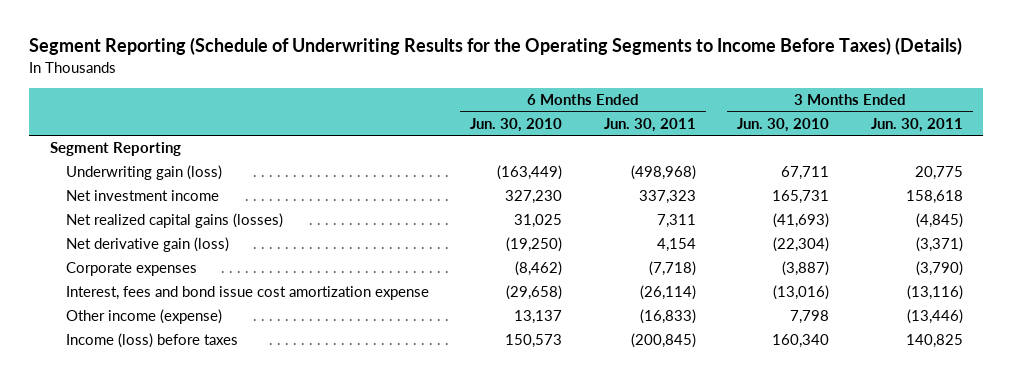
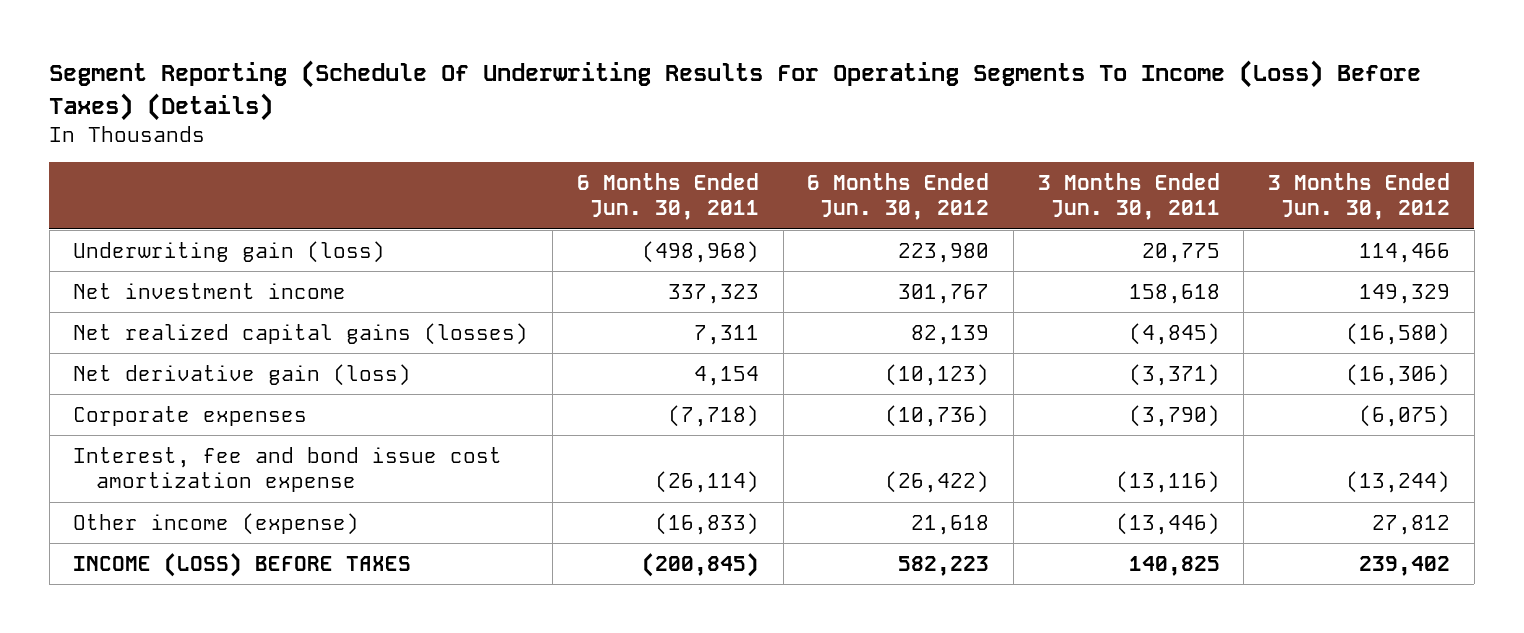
- Segment Reporting (Schedule of Underwriting Results for the Operating Segments to Income Before Taxes) (Details)
+ Segment Reporting (Schedule Of Underwriting Results For Operating Segments To Income (Loss) Before Taxes) (Details)
- | 6 Months Ended Jun. 30, 2010 | 6 Months Ended Jun. 30, 2011 | 3 Months Ended Jun. 30, 2010 | 3 Months Ended Jun. 30, 2011
+ | 6 Months Ended Jun. 30, 2011 | 6 Months Ended Jun. 30, 2012 | 3 Months Ended Jun. 30, 2011 | 3 Months Ended Jun. 30, 2012
- Segment Reporting
- Interest, fees and bond issue cost amortization expense | (29,658) | (26,114) | (13,016) | (13,116)
+ Interest, fee and bond issue cost amortization expense | (26,114) | (26,422) | (13,116) | (13,244)
- Income (loss) before taxes | 150,573 | (200,845) | 160,340 | 140,825
+ INCOME (LOSS) BEFORE TAXES | (200,845) | 582,223 | 140,825 | 239,402

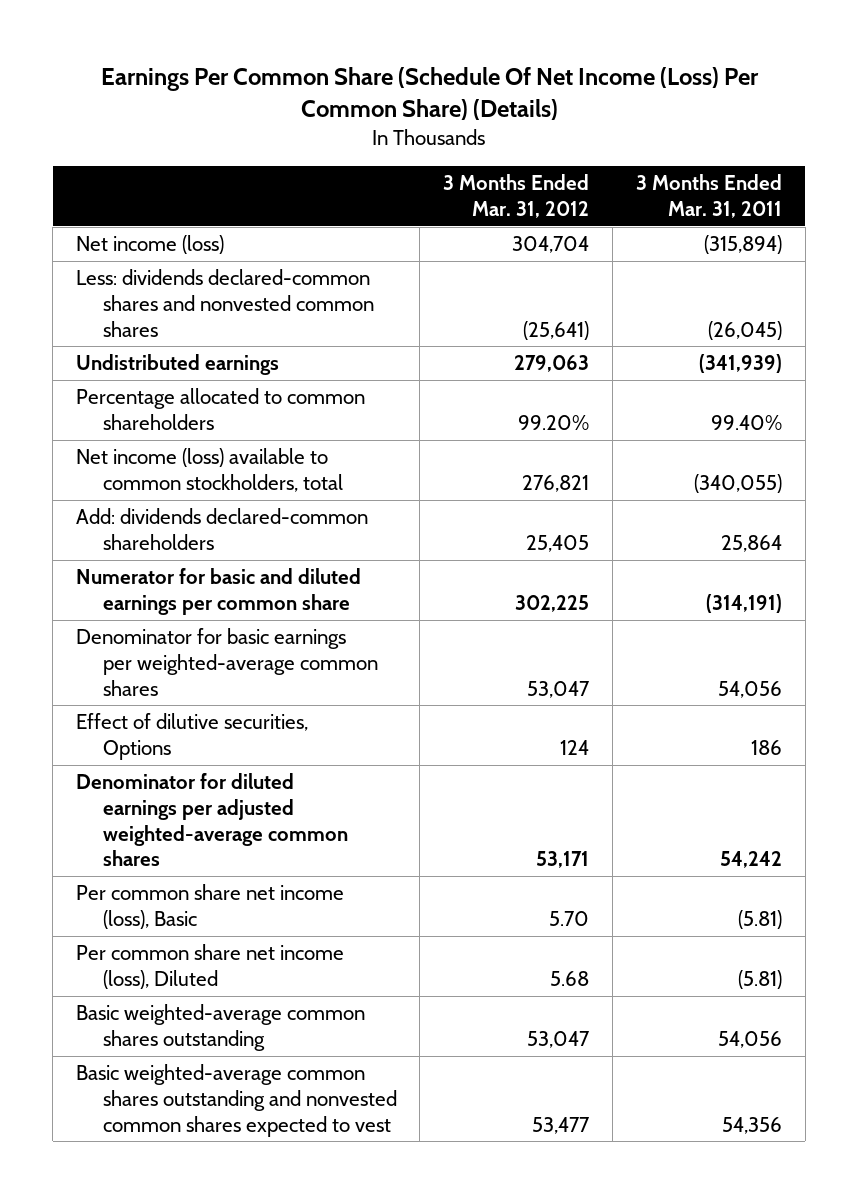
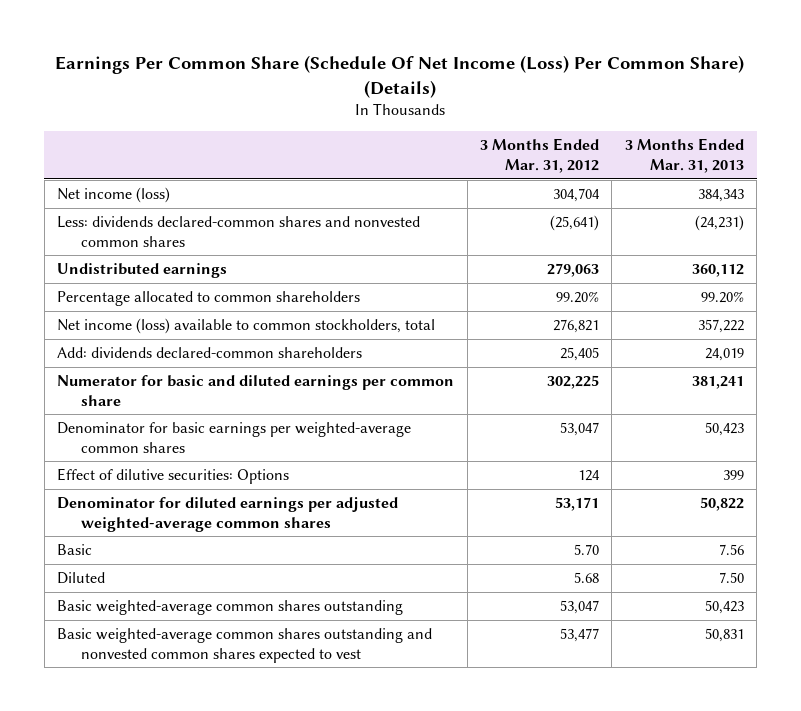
- | 3 Months Ended Mar. 31, 2012 | 3 Months Ended Mar. 31, 2011
+ | 3 Months Ended Mar. 31, 2012 | 3 Months Ended Mar. 31, 2013
- Effect of dilutive securities, Options | 124 | 186
+ Effect of dilutive securities: Options | 124 | 399
- Per common share net income (loss), Basic | 5.70 | (5.81)
- Per common share net income (loss), Diluted | 5.68 | (5.81)
+ Basic | 5.70 | 7.56
+ Diluted | 5.68 | 7.50

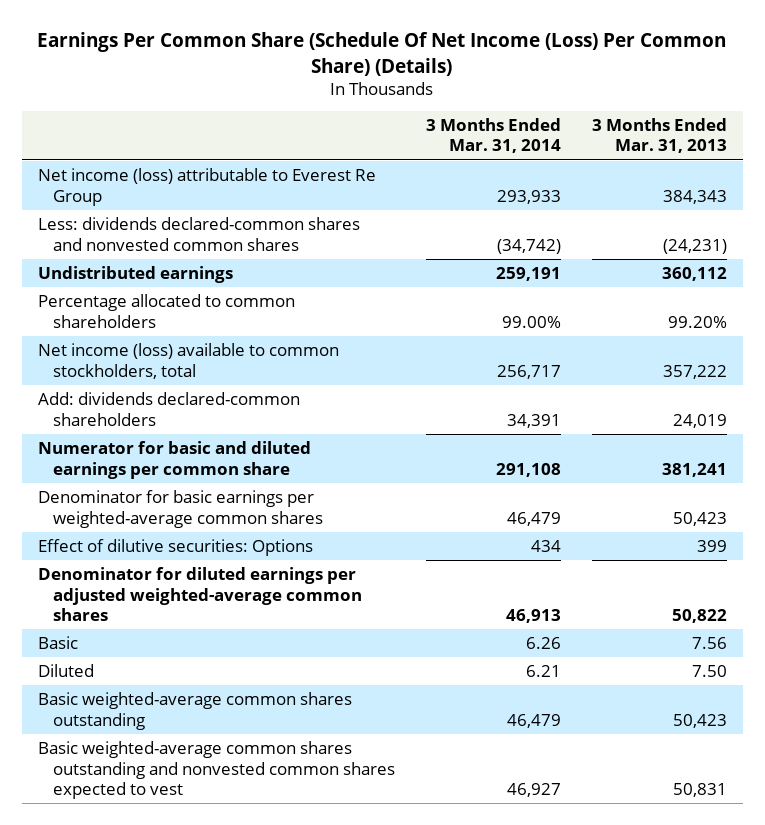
- | 3 Months Ended Mar. 31, 2012 | 3 Months Ended Mar. 31, 2013
+ | 3 Months Ended Mar. 31, 2014 | 3 Months Ended Mar. 31, 2013
- Net income (loss) | 304,704 | 384,343
+ Net income (loss) attributable to Everest Re Group | 293,933 | 384,343

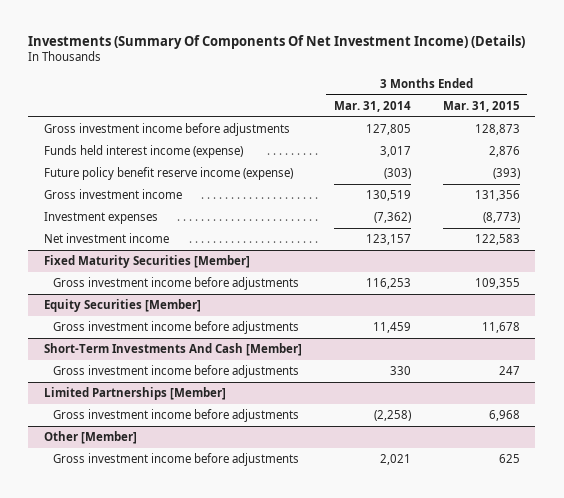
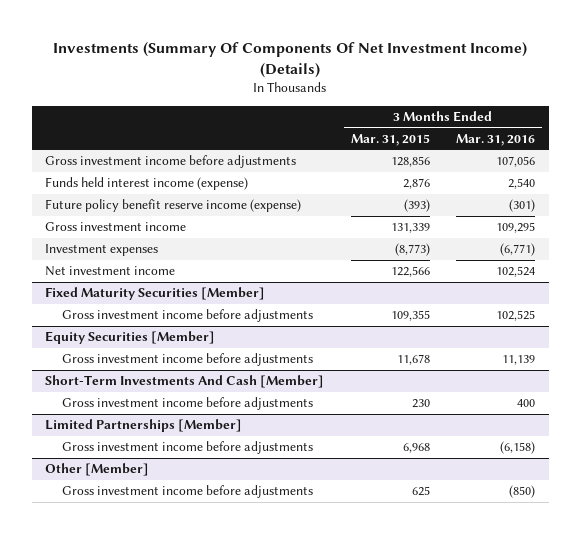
- | 3 Months Ended Mar. 31, 2014 | 3 Months Ended Mar. 31, 2015
+ | 3 Months Ended Mar. 31, 2015 | 3 Months Ended Mar. 31, 2016
- Gross investment income before adjustments | 127,805 | 128,873
+ Gross investment income before adjustments | 128,856 | 107,056
- Gross investment income | 130,519 | 131,356
+ Gross investment income | 131,339 | 109,295
- Net investment income | 123,157 | 122,583
+ Net investment income | 122,566 | 102,524
@ Short-Term Investments And Cash [Member]
- Gross investment income before adjustments | 330 | 247
+ Gross investment income before adjustments | 230 | 400

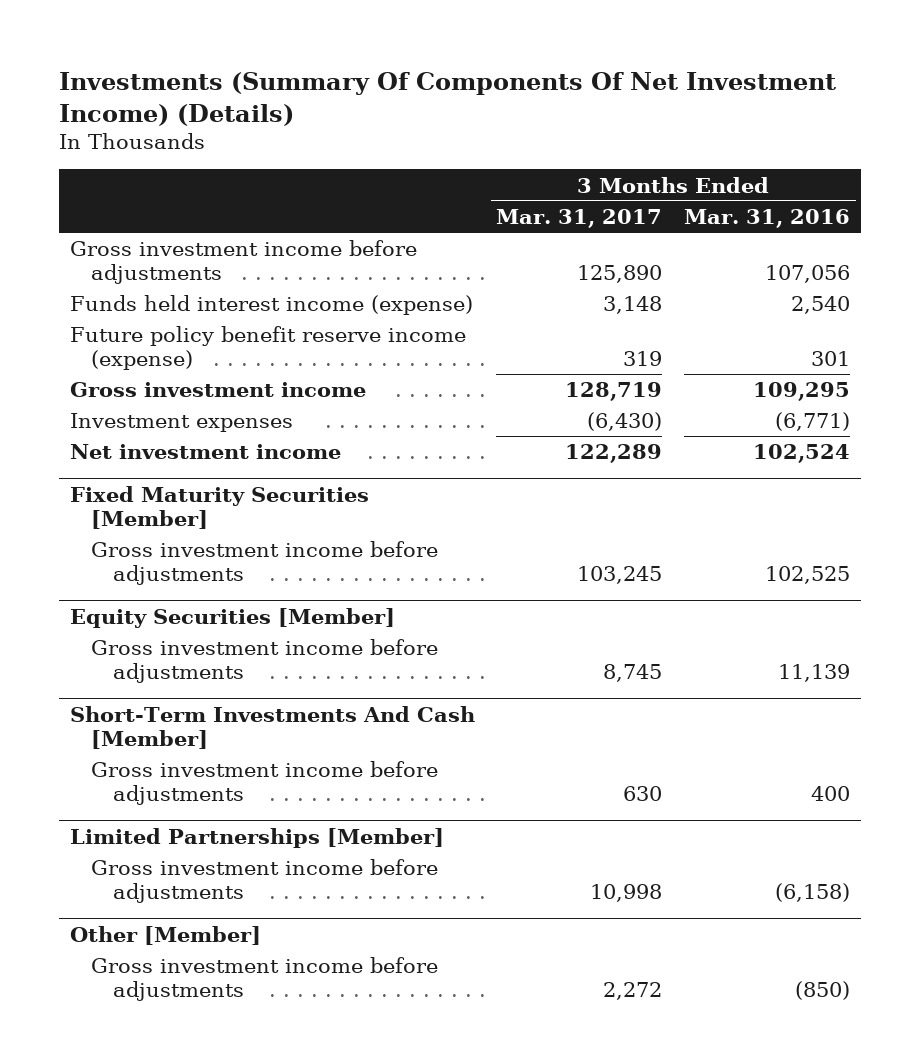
- | 3 Months Ended Mar. 31, 2015 | 3 Months Ended Mar. 31, 2016
+ | 3 Months Ended Mar. 31, 2017 | 3 Months Ended Mar. 31, 2016
- Future policy benefit reserve income (expense) | (393) | (301)
+ Future policy benefit reserve income (expense) | 319 | 301

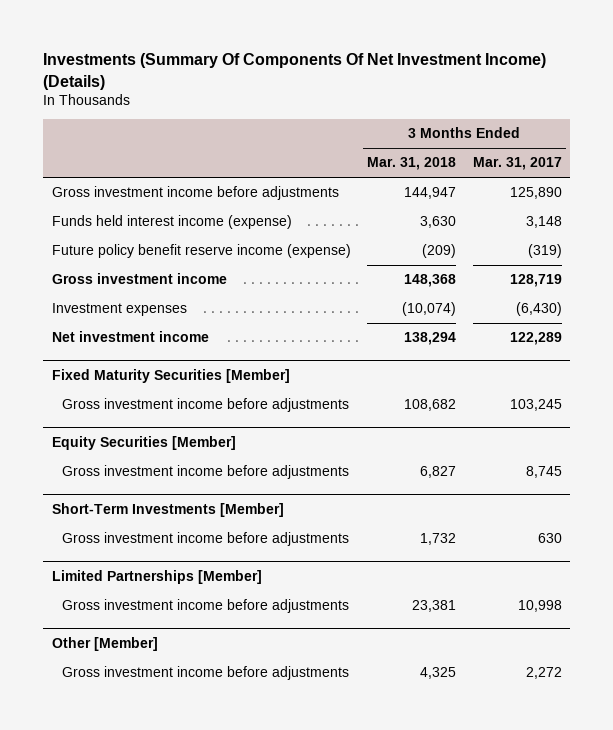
- | 3 Months Ended Mar. 31, 2017 | 3 Months Ended Mar. 31, 2016
+ | 3 Months Ended Mar. 31, 2018 | 3 Months Ended Mar. 31, 2017
- Future policy benefit reserve income (expense) | 319 | 301
+ Future policy benefit reserve income (expense) | (209) | (319)
- Short-Term Investments And Cash [Member]
+ Short-Term Investments [Member]

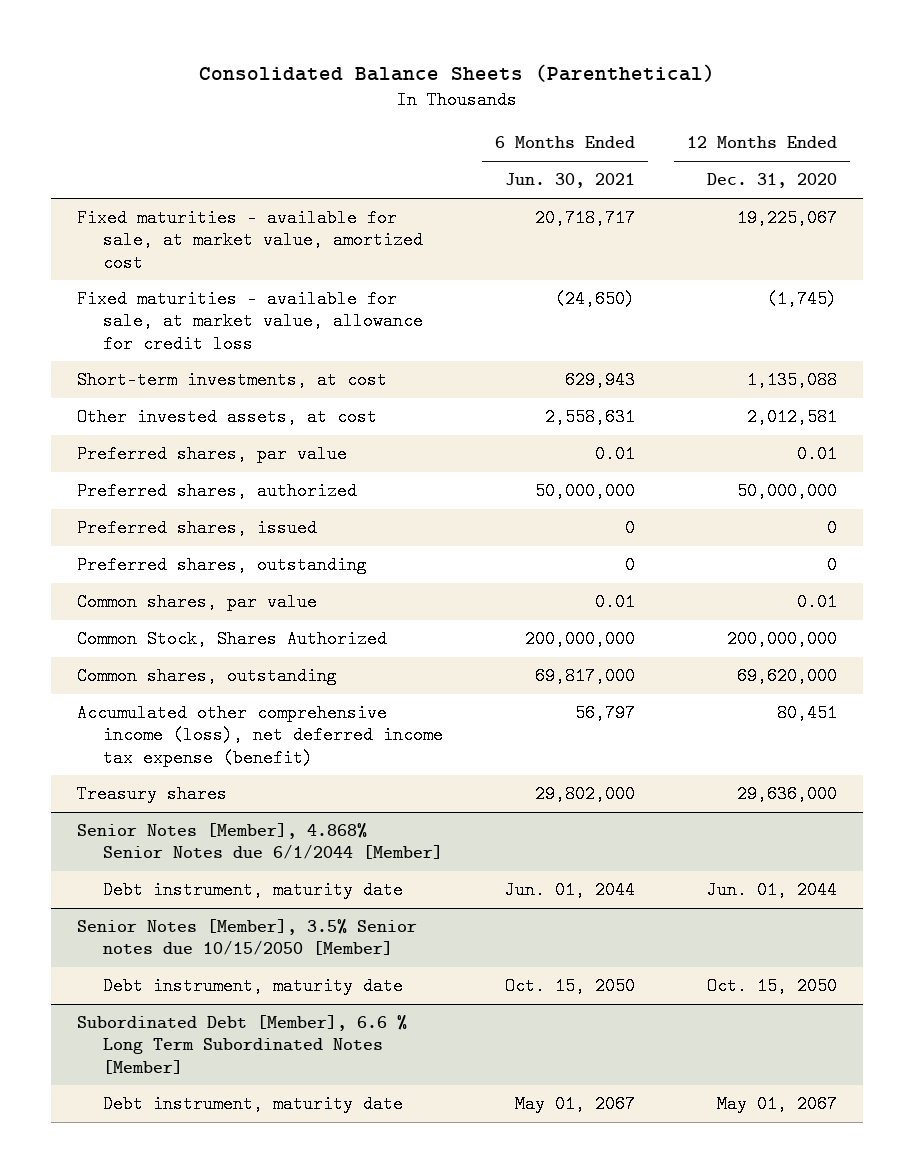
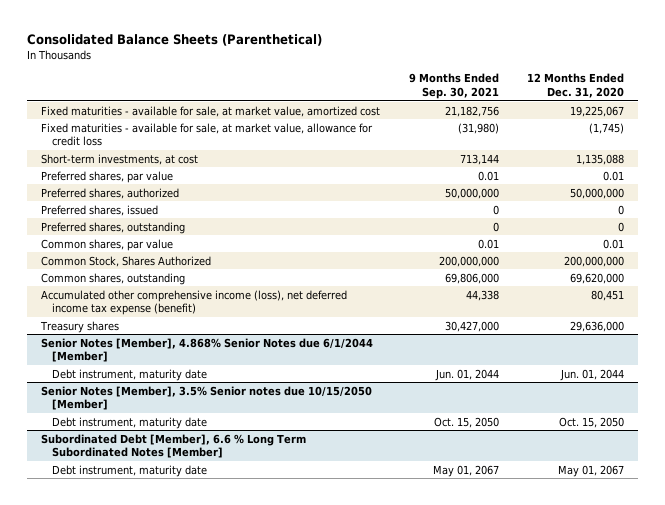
- | 6 Months Ended Jun. 30, 2021 | 12 Months Ended Dec. 31, 2020
+ | 9 Months Ended Sep. 30, 2021 | 12 Months Ended Dec. 31, 2020
- Other invested assets, at cost | 2,558,631 | 2,012,581

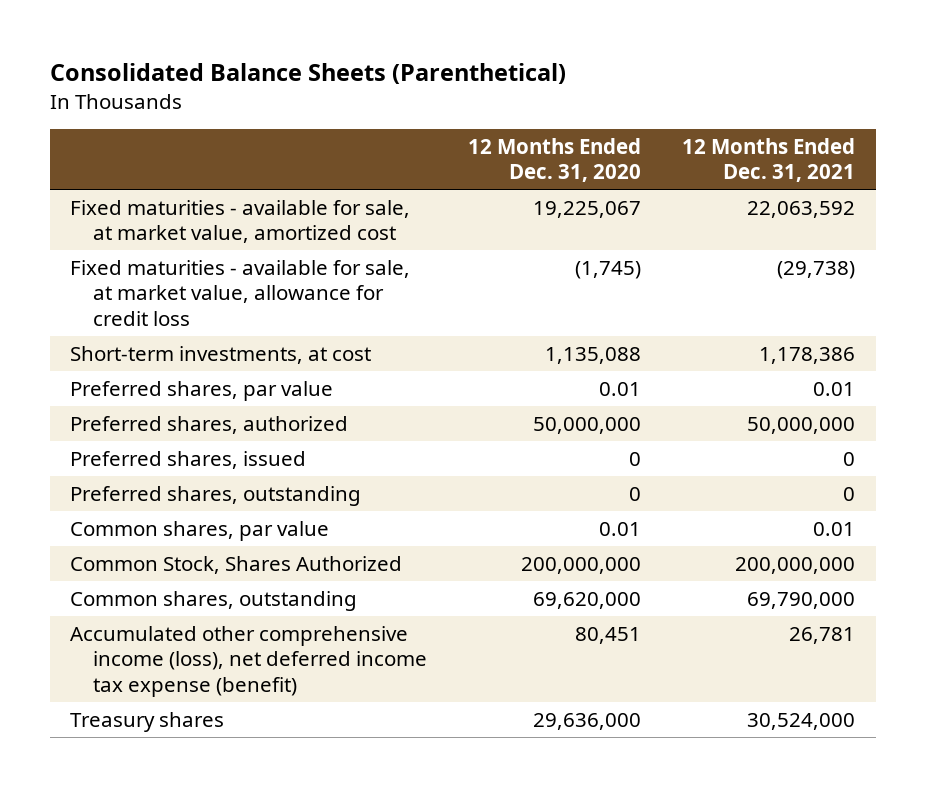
- | 9 Months Ended Sep. 30, 2021 | 12 Months Ended Dec. 31, 2020
+ | 12 Months Ended Dec. 31, 2020 | 12 Months Ended Dec. 31, 2021
- Senior Notes [Member], 4.868% Senior Notes due 6/1/2044 [Member]
- Debt instrument, maturity date | Jun. 01, 2044 | Jun. 01, 2044
- Senior Notes [Member], 3.5% Senior notes due 10/15/2050 [Member]
- Debt instrument, maturity date | Oct. 15, 2050 | Oct. 15, 2050
- Subordinated Debt [Member], 6.6 % Long Term Subordinated Notes [Member]
- Debt instrument, maturity date | May 01, 2067 | May 01, 2067

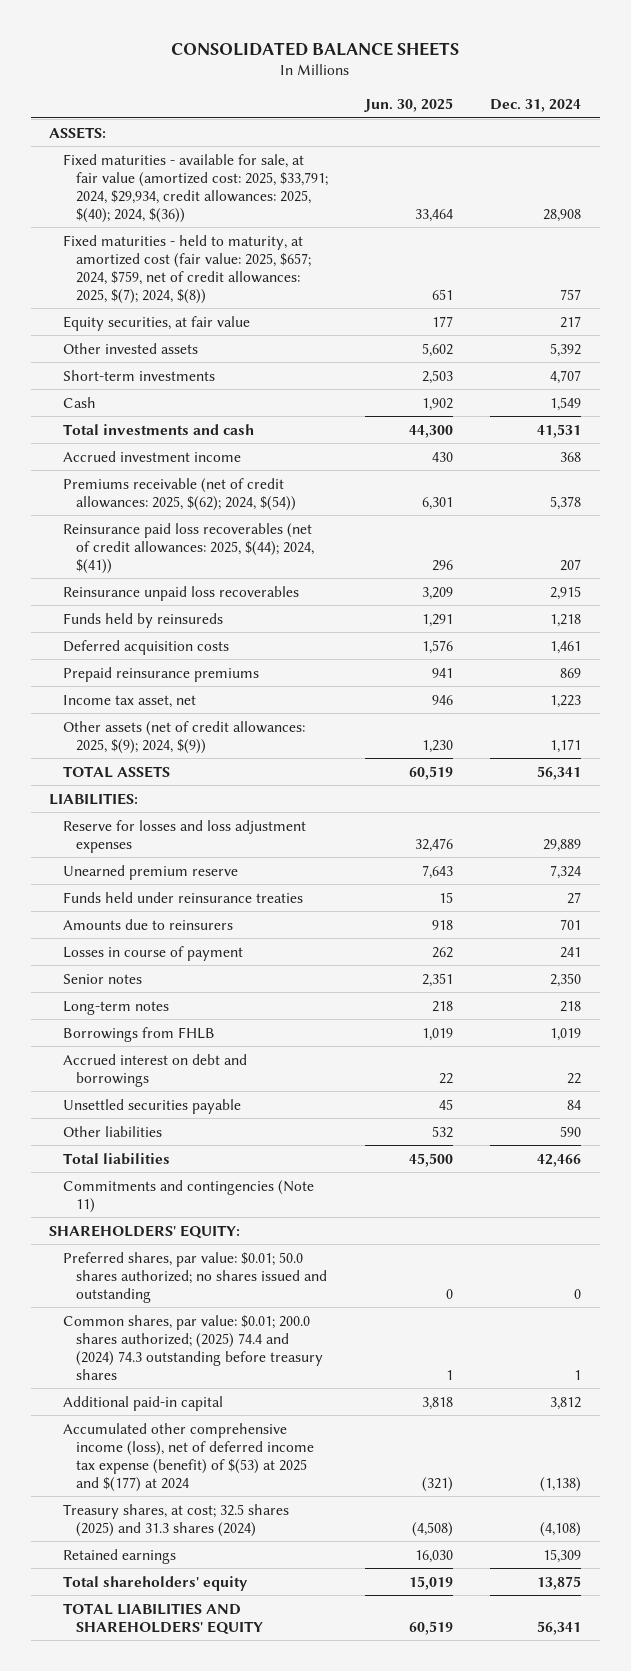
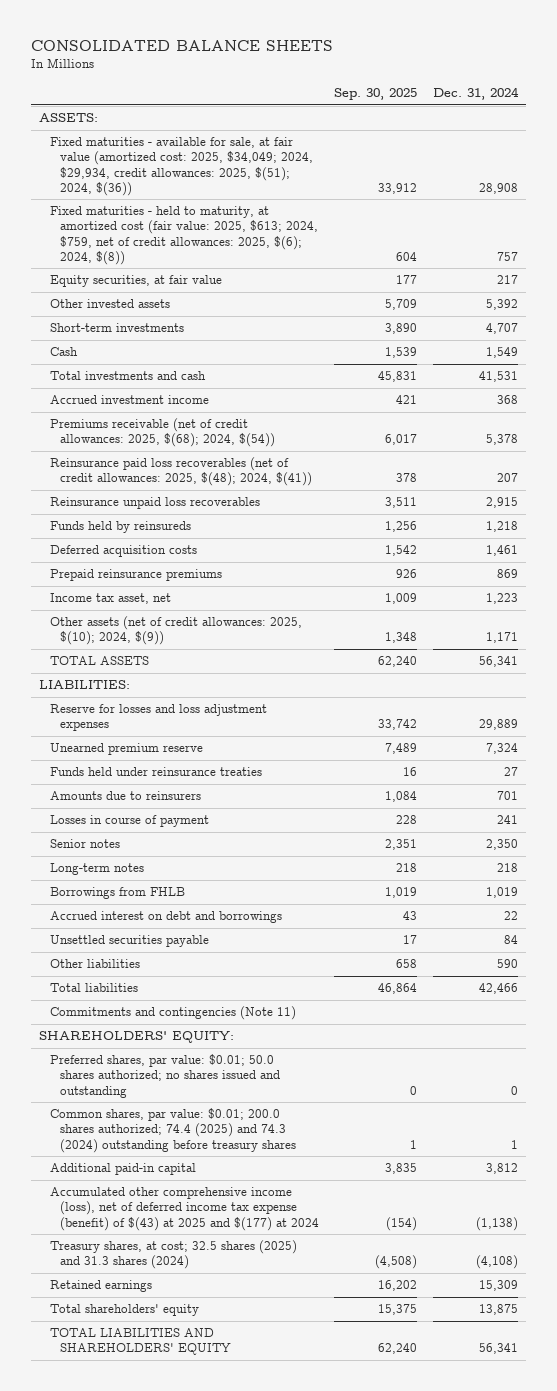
- | Jun. 30, 2025 | Dec. 31, 2024
+ | Sep. 30, 2025 | Dec. 31, 2024
- Fixed maturities - available for sale, at fair value (amortized cost: 2025, $33,791; 2024, $29,934, credit allowances: 2025, $(40); 2024, $(36)) | 33,464 | 28,908
- Fixed maturities - held to maturity, at amortized cost (fair value: 2025, $657; 2024, $759, net of credit allowances: 2025, $(7); 2024, $(8)) | 651 | 757
+ Fixed maturities - available for sale, at fair value (amortized cost: 2025, $34,049; 2024, $29,934, credit allowances: 2025, $(51); 2024, $(36)) | 33,912 | 28,908
+ Fixed maturities - held to maturity, at amortized cost (fair value: 2025, $613; 2024, $759, net of credit allowances: 2025, $(6); 2024, $(8)) | 604 | 757
- Premiums receivable (net of credit allowances: 2025, $(62); 2024, $(54)) | 6,301 | 5,378
- Reinsurance paid loss recoverables (net of credit allowances: 2025, $(44); 2024, $(41)) | 296 | 207
+ Premiums receivable (net of credit allowances: 2025, $(68); 2024, $(54)) | 6,017 | 5,378
+ Reinsurance paid loss recoverables (net of credit allowances: 2025, $(48); 2024, $(41)) | 378 | 207
- Other assets (net of credit allowances: 2025, $(9); 2024, $(9)) | 1,230 | 1,171
+ Other assets (net of credit allowances: 2025, $(10); 2024, $(9)) | 1,348 | 1,171
- Common shares, par value: $0.01; 200.0 shares authorized; (2025) 74.4 and (2024) 74.3 outstanding before treasury shares | 1 | 1
+ Common shares, par value: $0.01; 200.0 shares authorized; 74.4 (2025) and 74.3 (2024) outstanding before treasury shares | 1 | 1
- Accumulated other comprehensive income (loss), net of deferred income tax expense (benefit) of $(53) at 2025 and $(177) at 2024 | (321) | (1,138)
+ Accumulated other comprehensive income (loss), net of deferred income tax expense (benefit) of $(43) at 2025 and $(177) at 2024 | (154) | (1,138)

